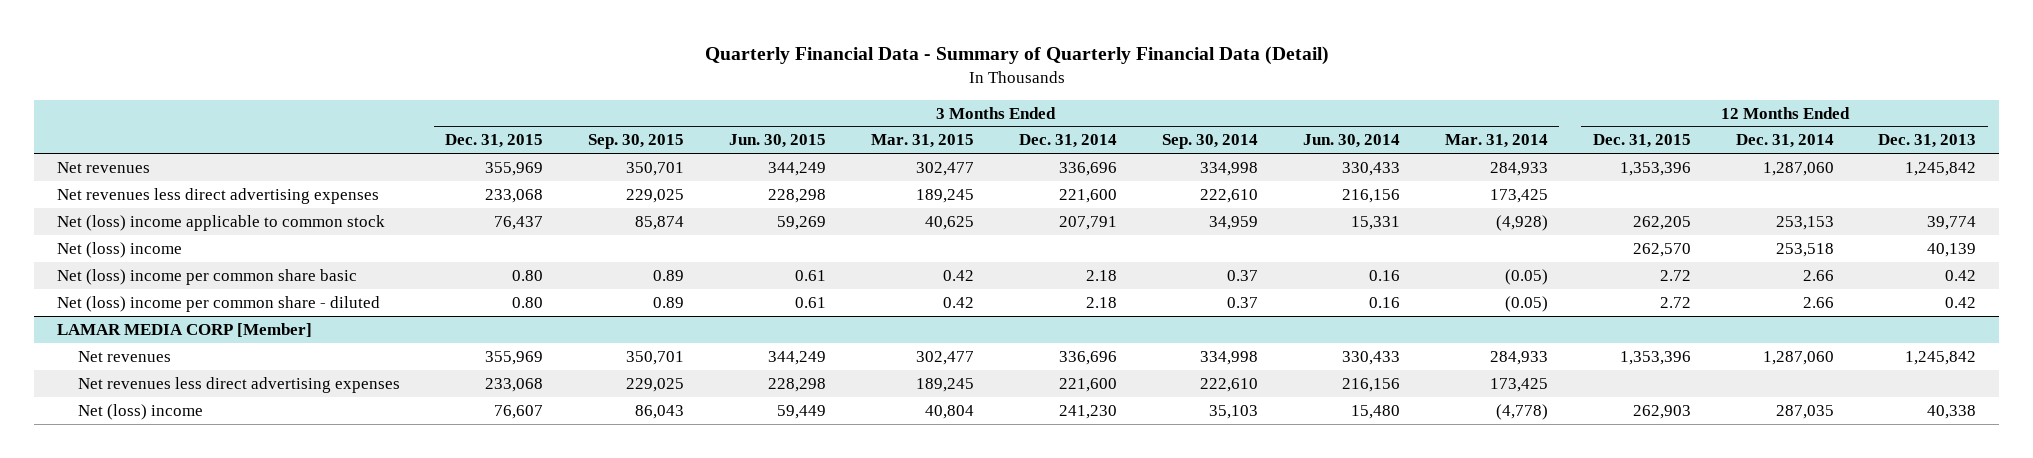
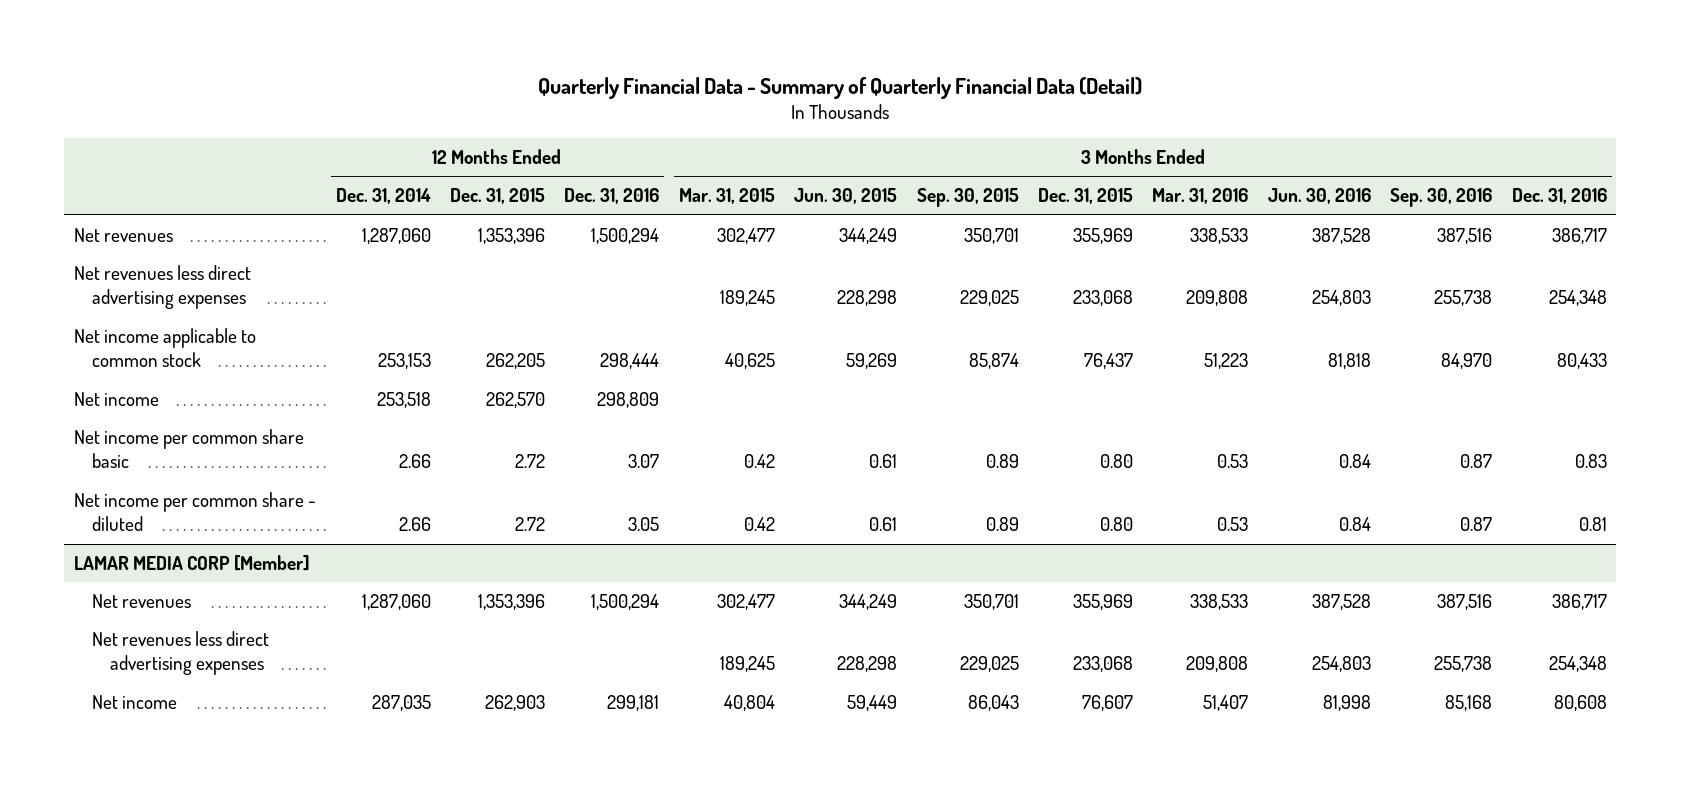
- | 3 Months Ended Dec. 31, 2015 | 3 Months Ended Sep. 30, 2015 | 3 Months Ended Jun. 30, 2015 | 3 Months Ended Mar. 31, 2015 | 3 Months Ended Dec. 31, 2014 | 3 Months Ended Sep. 30, 2014 | 3 Months Ended Jun. 30, 2014 | 3 Months Ended Mar. 31, 2014 | 12 Months Ended Dec. 31, 2015 | 12 Months Ended Dec. 31, 2014 | 12 Months Ended Dec. 31, 2013
+ | 12 Months Ended Dec. 31, 2014 | 12 Months Ended Dec. 31, 2015 | 12 Months Ended Dec. 31, 2016 | 3 Months Ended Mar. 31, 2015 | 3 Months Ended Jun. 30, 2015 | 3 Months Ended Sep. 30, 2015 | 3 Months Ended Dec. 31, 2015 | 3 Months Ended Mar. 31, 2016 | 3 Months Ended Jun. 30, 2016 | 3 Months Ended Sep. 30, 2016 | 3 Months Ended Dec. 31, 2016
- Net (loss) income applicable to common stock | 76,437 | 85,874 | 59,269 | 40,625 | 207,791 | 34,959 | 15,331 | (4,928) | 262,205 | 253,153 | 39,774
- Net (loss) income | | | | | | | | | 262,570 | 253,518 | 40,139
- Net (loss) income per common share basic | 0.80 | 0.89 | 0.61 | 0.42 | 2.18 | 0.37 | 0.16 | (0.05) | 2.72 | 2.66 | 0.42
- Net (loss) income per common share - diluted | 0.80 | 0.89 | 0.61 | 0.42 | 2.18 | 0.37 | 0.16 | (0.05) | 2.72 | 2.66 | 0.42
+ Net income applicable to common stock | 253,153 | 262,205 | 298,444 | 40,625 | 59,269 | 85,874 | 76,437 | 51,223 | 81,818 | 84,970 | 80,433
+ Net income | 253,518 | 262,570 | 298,809 | | | | | | | |
+ Net income per common share basic | 2.66 | 2.72 | 3.07 | 0.42 | 0.61 | 0.89 | 0.80 | 0.53 | 0.84 | 0.87 | 0.83
+ Net income per common share - diluted | 2.66 | 2.72 | 3.05 | 0.42 | 0.61 | 0.89 | 0.80 | 0.53 | 0.84 | 0.87 | 0.81
@ LAMAR MEDIA CORP [Member]
- Net (loss) income | 76,607 | 86,043 | 59,449 | 40,804 | 241,230 | 35,103 | 15,480 | (4,778) | 262,903 | 287,035 | 40,338
+ Net income | 287,035 | 262,903 | 299,181 | 40,804 | 59,449 | 86,043 | 76,607 | 51,407 | 81,998 | 85,168 | 80,608

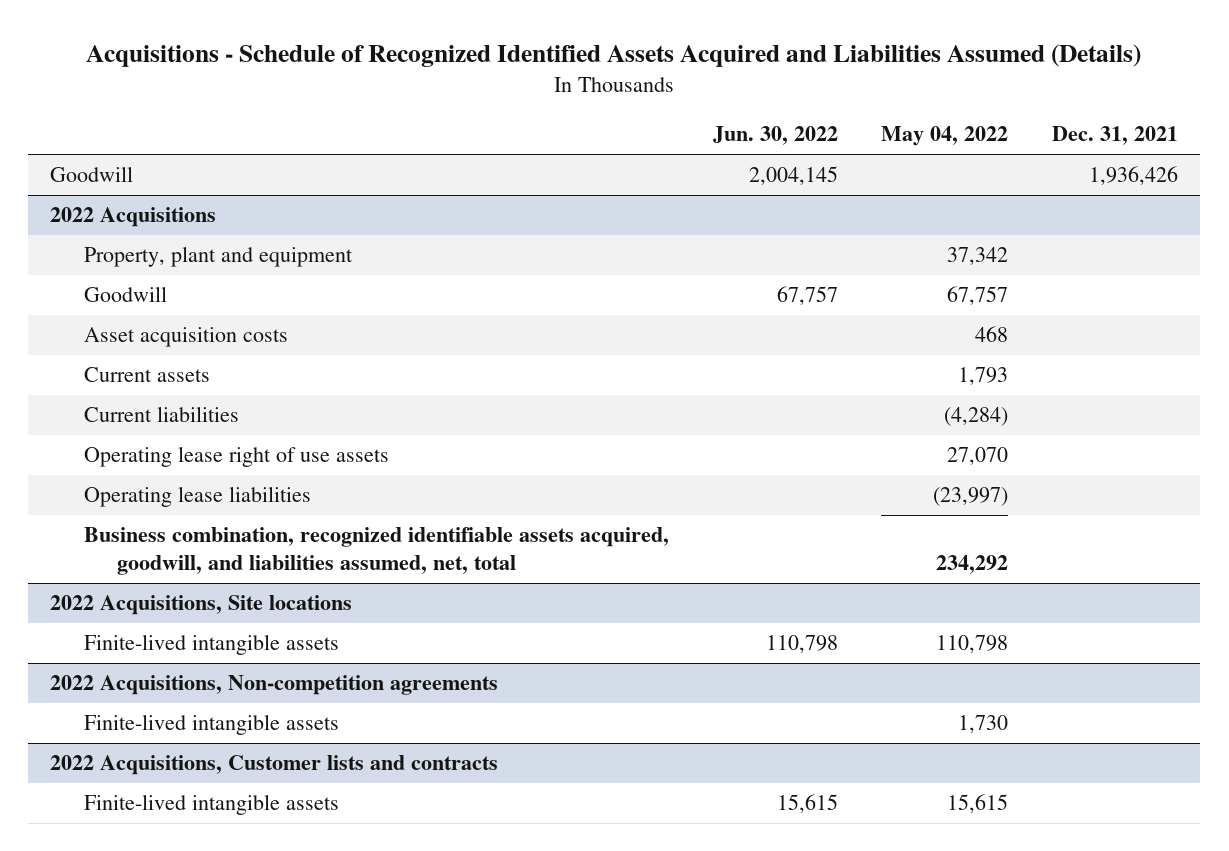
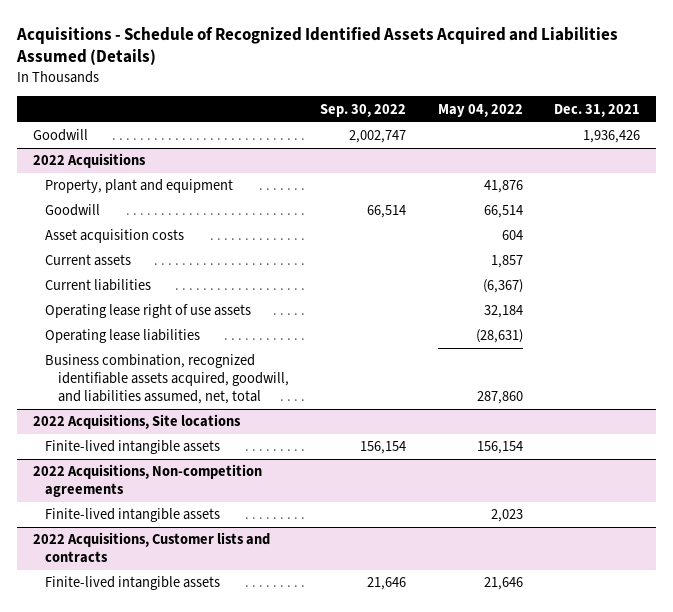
- | Jun. 30, 2022 | May 04, 2022 | Dec. 31, 2021
+ | Sep. 30, 2022 | May 04, 2022 | Dec. 31, 2021
@ 2022 Acquisitions
- Property, plant and equipment | | 37,342 |
- Goodwill | 67,757 | 67,757 |
- Asset acquisition costs | | 468 |
- Current assets | | 1,793 |
- Current liabilities | | (4,284) |
- Operating lease right of use assets | | 27,070 |
- Operating lease liabilities | | (23,997) |
- Business combination, recognized identifiable assets acquired, goodwill, and liabilities assumed, net, total | | 234,292 |
+ Property, plant and equipment | | 41,876 |
+ Goodwill | 66,514 | 66,514 |
+ Asset acquisition costs | | 604 |
+ Current assets | | 1,857 |
+ Current liabilities | | (6,367) |
+ Operating lease right of use assets | | 32,184 |
+ Operating lease liabilities | | (28,631) |
+ Business combination, recognized identifiable assets acquired, goodwill, and liabilities assumed, net, total | | 287,860 |
@ 2022 Acquisitions, Site locations
- Finite-lived intangible assets | 110,798 | 110,798 |
+ Finite-lived intangible assets | 156,154 | 156,154 |
@ 2022 Acquisitions, Non-competition agreements
- Finite-lived intangible assets | | 1,730 |
+ Finite-lived intangible assets | | 2,023 |
@ 2022 Acquisitions, Customer lists and contracts
- Finite-lived intangible assets | 15,615 | 15,615 |
+ Finite-lived intangible assets | 21,646 | 21,646 |

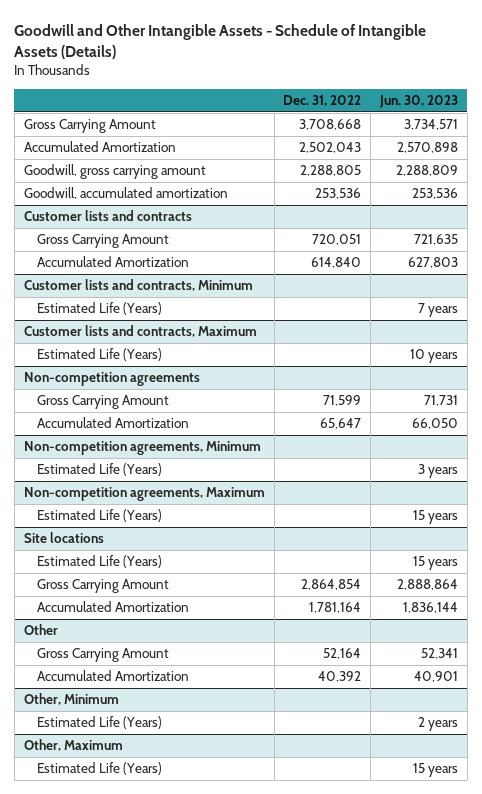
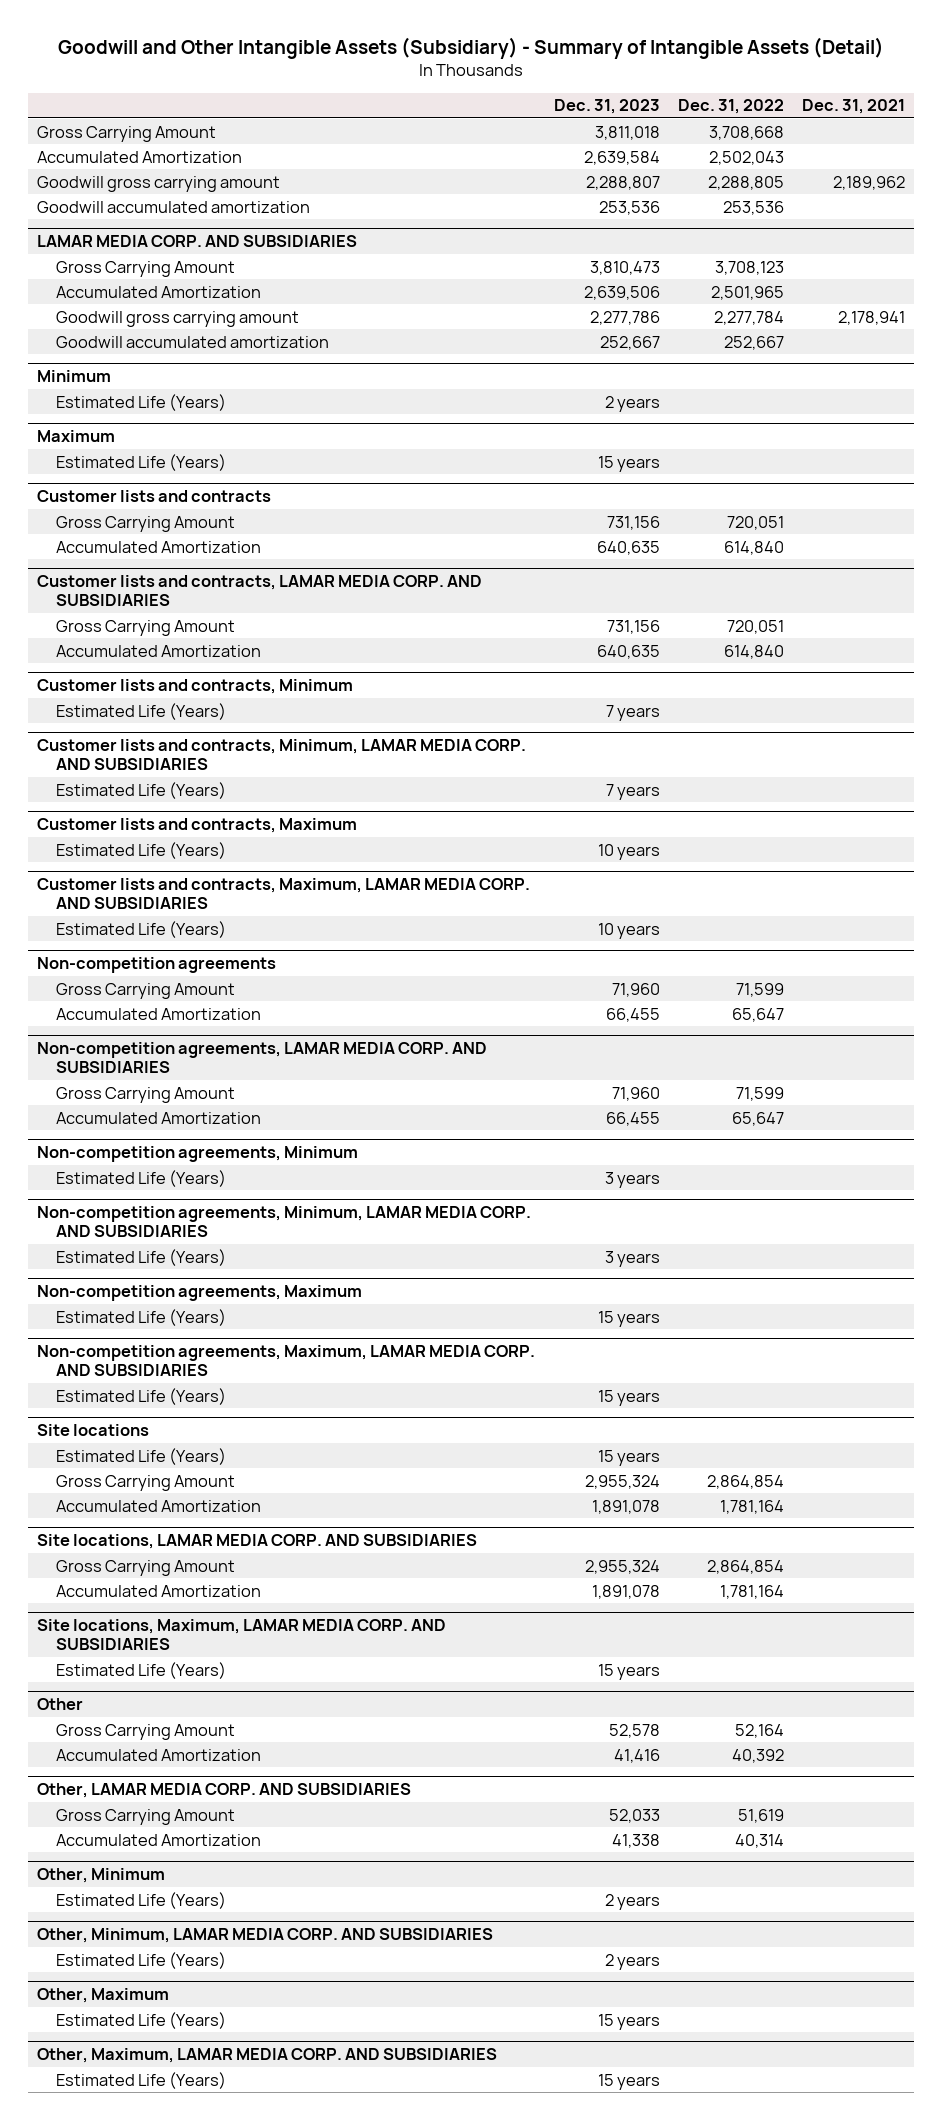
- Goodwill and Other Intangible Assets - Schedule of Intangible Assets (Details)
+ Goodwill and Other Intangible Assets (Subsidiary) - Summary of Intangible Assets (Detail)
- | Dec. 31, 2022 | Jun. 30, 2023
+ | Dec. 31, 2023 | Dec. 31, 2022 | Dec. 31, 2021
- Goodwill, gross carrying amount | 2,288,805 | 2,288,809
- Goodwill, accumulated amortization | 253,536 | 253,536
+ Goodwill gross carrying amount | 2,288,807 | 2,288,805 | 2,189,962
+ Goodwill accumulated amortization | 253,536 | 253,536 |
+ LAMAR MEDIA CORP. AND SUBSIDIARIES
+ Gross Carrying Amount | 3,810,473 | 3,708,123 |
+ Accumulated Amortization | 2,639,506 | 2,501,965 |
+ Goodwill gross carrying amount | 2,277,786 | 2,277,784 | 2,178,941
+ Goodwill accumulated amortization | 252,667 | 252,667 |
+ Minimum
+ Estimated Life (Years) | 2 years | |
+ Maximum
+ Estimated Life (Years) | 15 years | |
+ Customer lists and contracts, LAMAR MEDIA CORP. AND SUBSIDIARIES
+ Gross Carrying Amount | 731,156 | 720,051 |
+ Accumulated Amortization | 640,635 | 614,840 |
+ Customer lists and contracts, Minimum, LAMAR MEDIA CORP. AND SUBSIDIARIES
+ Estimated Life (Years) | 7 years | |
+ Customer lists and contracts, Maximum, LAMAR MEDIA CORP. AND SUBSIDIARIES
+ Estimated Life (Years) | 10 years | |
+ Non-competition agreements, LAMAR MEDIA CORP. AND SUBSIDIARIES
+ Gross Carrying Amount | 71,960 | 71,599 |
+ Accumulated Amortization | 66,455 | 65,647 |
+ Non-competition agreements, Minimum, LAMAR MEDIA CORP. AND SUBSIDIARIES
+ Estimated Life (Years) | 3 years | |
+ Non-competition agreements, Maximum, LAMAR MEDIA CORP. AND SUBSIDIARIES
+ Estimated Life (Years) | 15 years | |
+ Site locations, LAMAR MEDIA CORP. AND SUBSIDIARIES
+ Gross Carrying Amount | 2,955,324 | 2,864,854 |
+ Accumulated Amortization | 1,891,078 | 1,781,164 |
+ Site locations, Maximum, LAMAR MEDIA CORP. AND SUBSIDIARIES
+ Estimated Life (Years) | 15 years | |
+ Other, LAMAR MEDIA CORP. AND SUBSIDIARIES
+ Gross Carrying Amount | 52,033 | 51,619 |
+ Accumulated Amortization | 41,338 | 40,314 |
+ Other, Minimum, LAMAR MEDIA CORP. AND SUBSIDIARIES
+ Estimated Life (Years) | 2 years | |
+ Other, Maximum, LAMAR MEDIA CORP. AND SUBSIDIARIES
+ Estimated Life (Years) | 15 years | |

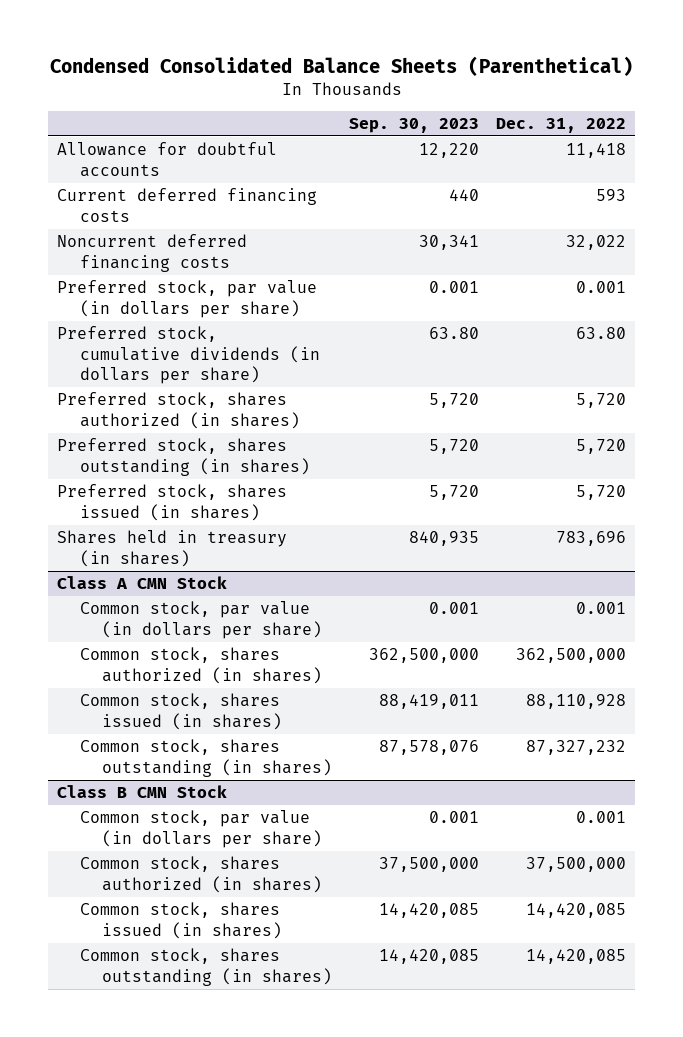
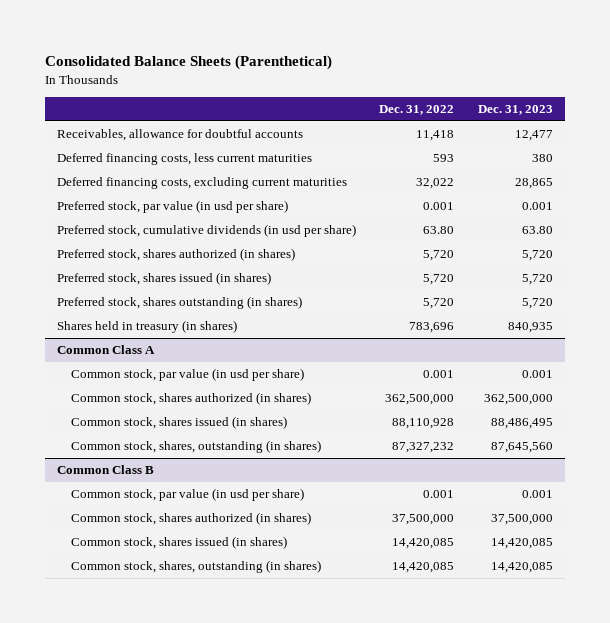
- Condensed Consolidated Balance Sheets (Parenthetical)
+ Consolidated Balance Sheets (Parenthetical)
- | Sep. 30, 2023 | Dec. 31, 2022
+ | Dec. 31, 2022 | Dec. 31, 2023
- Allowance for doubtful accounts | 12,220 | 11,418
- Current deferred financing costs | 440 | 593
- Noncurrent deferred financing costs | 30,341 | 32,022
- Preferred stock, par value (in dollars per share) | 0.001 | 0.001
- Preferred stock, cumulative dividends (in dollars per share) | 63.80 | 63.80
+ Receivables, allowance for doubtful accounts | 11,418 | 12,477
+ Deferred financing costs, less current maturities | 593 | 380
+ Deferred financing costs, excluding current maturities | 32,022 | 28,865
+ Preferred stock, par value (in usd per share) | 0.001 | 0.001
+ Preferred stock, cumulative dividends (in usd per share) | 63.80 | 63.80
moved down: Preferred stock, shares outstanding (in shares) | 5,720 | 5,720
- Class A CMN Stock
- Common stock, par value (in dollars per share) | 0.001 | 0.001
+ Common Class A
+ Common stock, par value (in usd per share) | 0.001 | 0.001
- Common stock, shares outstanding (in shares) | 87,578,076 | 87,327,232
- Class B CMN Stock
- Common stock, par value (in dollars per share) | 0.001 | 0.001
+ Common stock, shares, outstanding (in shares) | 87,327,232 | 87,645,560
+ Common Class B
+ Common stock, par value (in usd per share) | 0.001 | 0.001
- Common stock, shares outstanding (in shares) | 14,420,085 | 14,420,085
+ Common stock, shares, outstanding (in shares) | 14,420,085 | 14,420,085

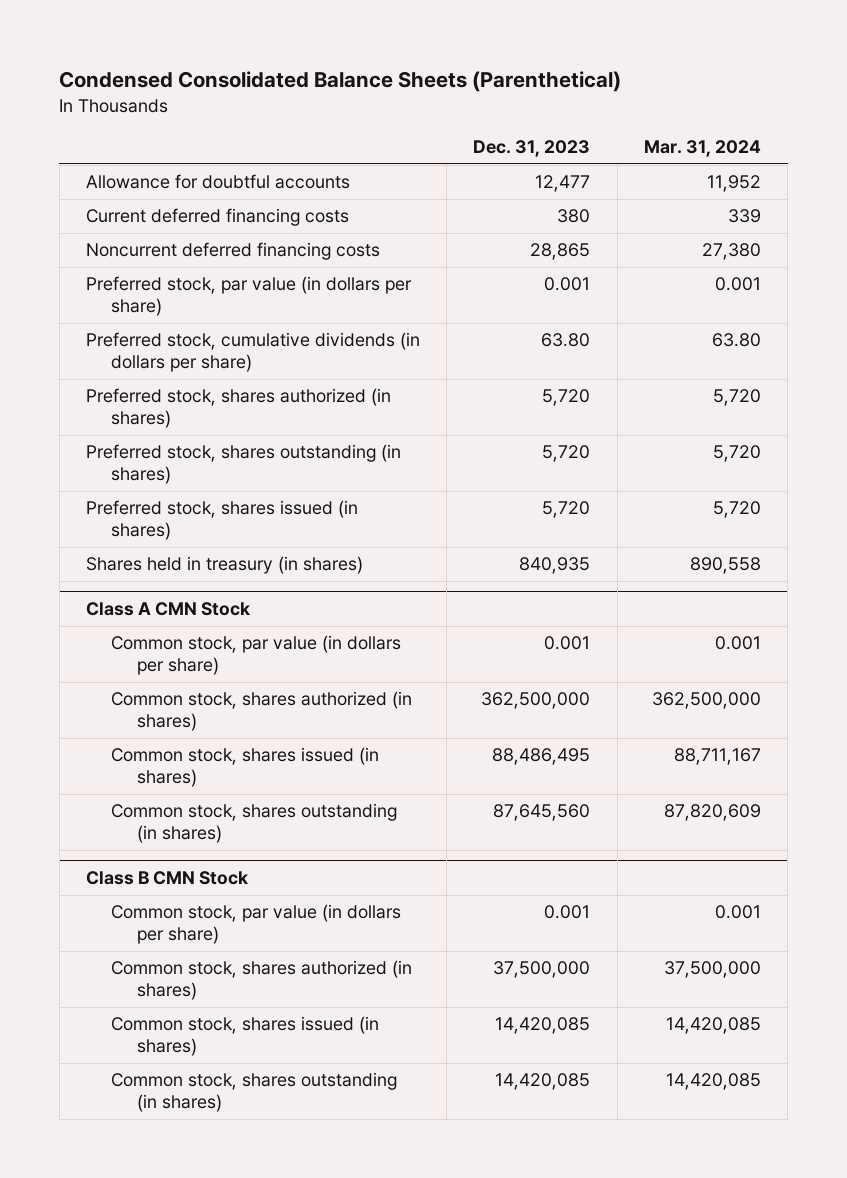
- Consolidated Balance Sheets (Parenthetical)
+ Condensed Consolidated Balance Sheets (Parenthetical)
- | Dec. 31, 2022 | Dec. 31, 2023
+ | Dec. 31, 2023 | Mar. 31, 2024
- Receivables, allowance for doubtful accounts | 11,418 | 12,477
- Deferred financing costs, less current maturities | 593 | 380
- Deferred financing costs, excluding current maturities | 32,022 | 28,865
- Preferred stock, par value (in usd per share) | 0.001 | 0.001
- Preferred stock, cumulative dividends (in usd per share) | 63.80 | 63.80
+ Allowance for doubtful accounts | 12,477 | 11,952
+ Current deferred financing costs | 380 | 339
+ Noncurrent deferred financing costs | 28,865 | 27,380
+ Preferred stock, par value (in dollars per share) | 0.001 | 0.001
+ Preferred stock, cumulative dividends (in dollars per share) | 63.80 | 63.80
moved down: Preferred stock, shares issued (in shares) | 5,720 | 5,720
- Common Class A
- Common stock, par value (in usd per share) | 0.001 | 0.001
+ Class A CMN Stock
+ Common stock, par value (in dollars per share) | 0.001 | 0.001
- Common stock, shares, outstanding (in shares) | 87,327,232 | 87,645,560
- Common Class B
- Common stock, par value (in usd per share) | 0.001 | 0.001
+ Common stock, shares outstanding (in shares) | 87,645,560 | 87,820,609
+ Class B CMN Stock
+ Common stock, par value (in dollars per share) | 0.001 | 0.001
- Common stock, shares, outstanding (in shares) | 14,420,085 | 14,420,085
+ Common stock, shares outstanding (in shares) | 14,420,085 | 14,420,085

